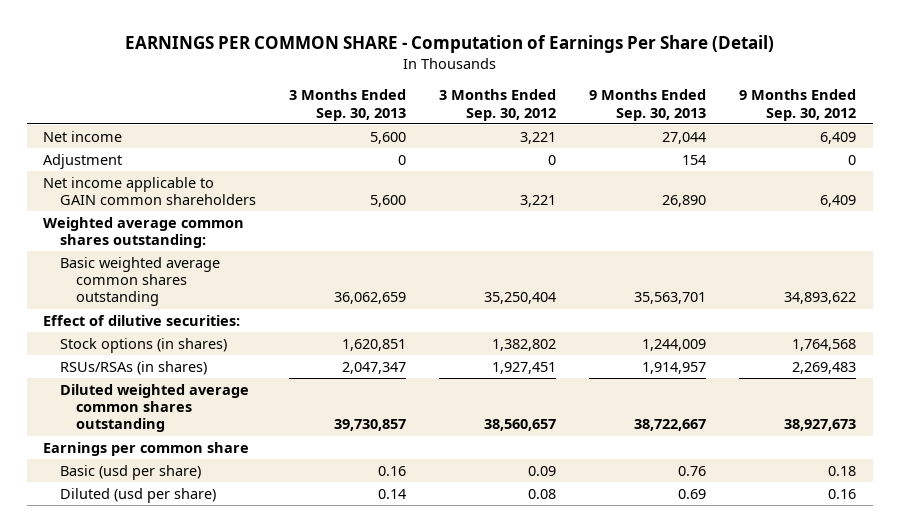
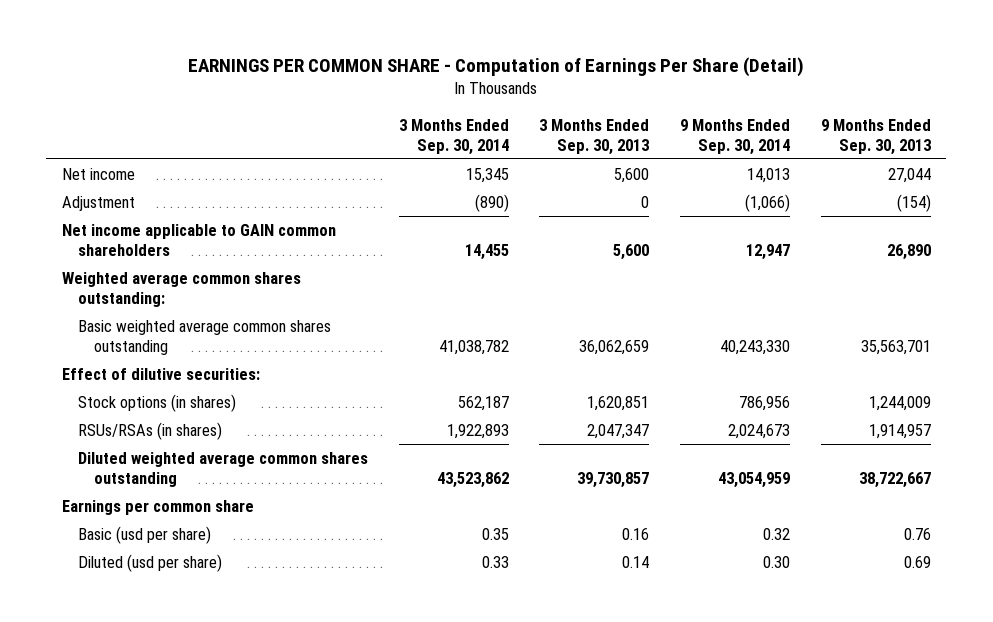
- | 3 Months Ended Sep. 30, 2013 | 3 Months Ended Sep. 30, 2012 | 9 Months Ended Sep. 30, 2013 | 9 Months Ended Sep. 30, 2012
+ | 3 Months Ended Sep. 30, 2014 | 3 Months Ended Sep. 30, 2013 | 9 Months Ended Sep. 30, 2014 | 9 Months Ended Sep. 30, 2013
- Adjustment | 0 | 0 | 154 | 0
+ Adjustment | (890) | 0 | (1,066) | (154)

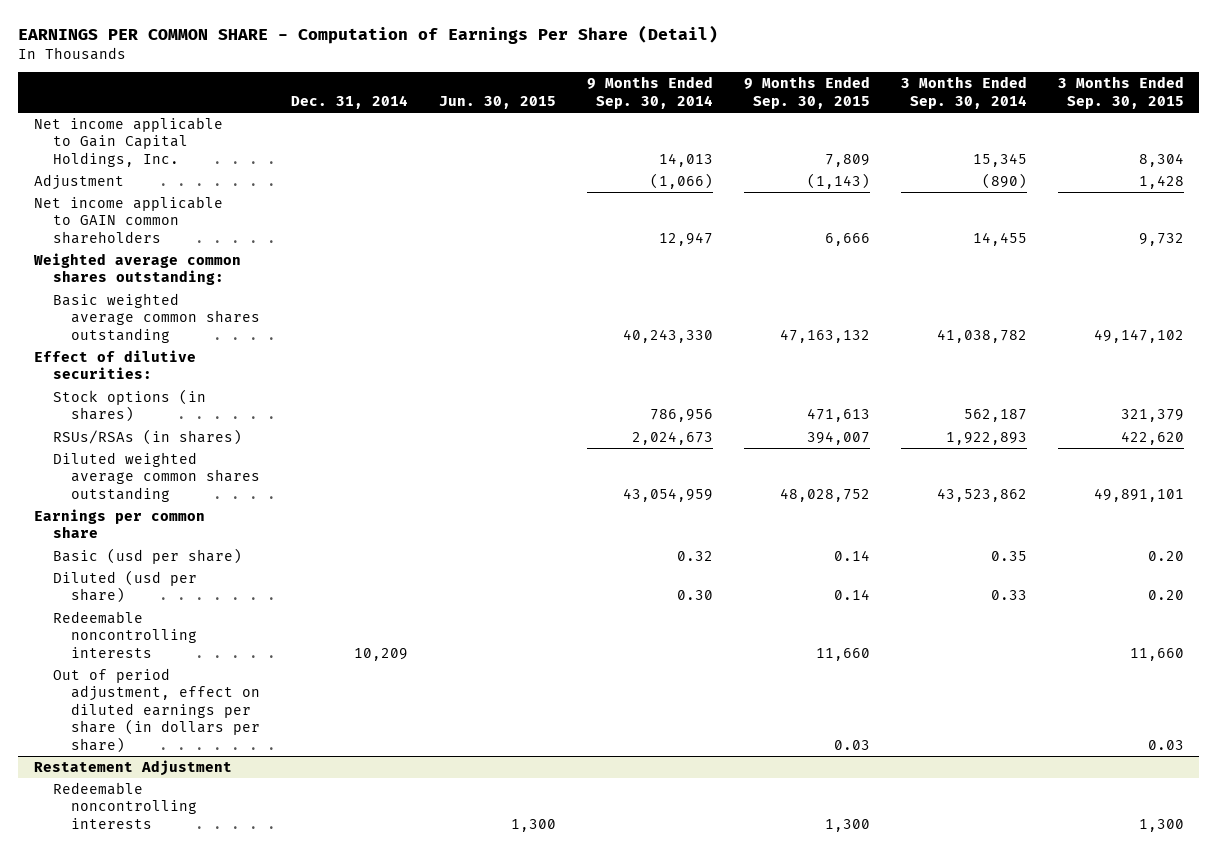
- | 3 Months Ended Sep. 30, 2014 | 3 Months Ended Sep. 30, 2013 | 9 Months Ended Sep. 30, 2014 | 9 Months Ended Sep. 30, 2013
+ | Dec. 31, 2014 | Jun. 30, 2015 | 9 Months Ended Sep. 30, 2014 | 9 Months Ended Sep. 30, 2015 | 3 Months Ended Sep. 30, 2014 | 3 Months Ended Sep. 30, 2015
- Net income | 15,345 | 5,600 | 14,013 | 27,044
+ Net income applicable to Gain Capital Holdings, Inc. | | | 14,013 | 7,809 | 15,345 | 8,304
+ Redeemable noncontrolling interests | 10,209 | | | 11,660 | | 11,660
+ Out of period adjustment, effect on diluted earnings per share (in dollars per share) | | | | 0.03 | | 0.03
+ Restatement Adjustment
+ Redeemable noncontrolling interests | | 1,300 | | 1,300 | | 1,300

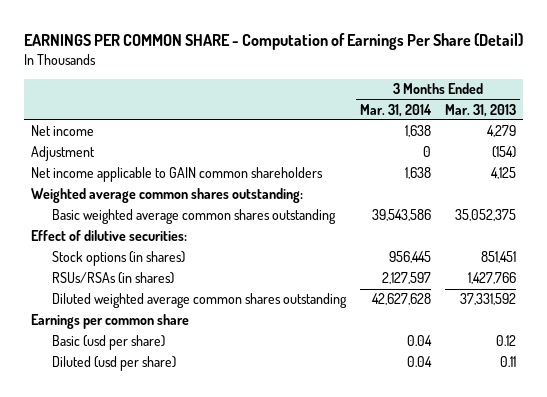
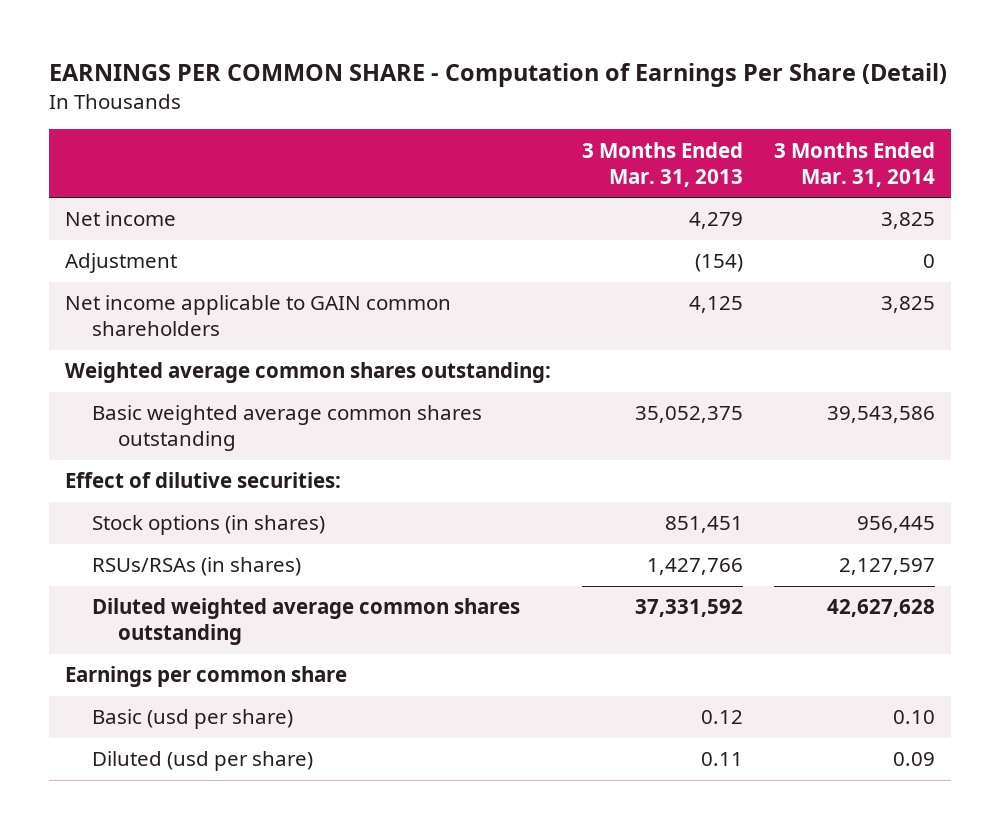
- | 3 Months Ended Mar. 31, 2014 | 3 Months Ended Mar. 31, 2013
+ | 3 Months Ended Mar. 31, 2013 | 3 Months Ended Mar. 31, 2014
- Net income | 1,638 | 4,279
+ Net income | 4,279 | 3,825
- Net income applicable to GAIN common shareholders | 1,638 | 4,125
+ Net income applicable to GAIN common shareholders | 4,125 | 3,825
- Basic (usd per share) | 0.04 | 0.12
- Diluted (usd per share) | 0.04 | 0.11
+ Basic (usd per share) | 0.12 | 0.10
+ Diluted (usd per share) | 0.11 | 0.09

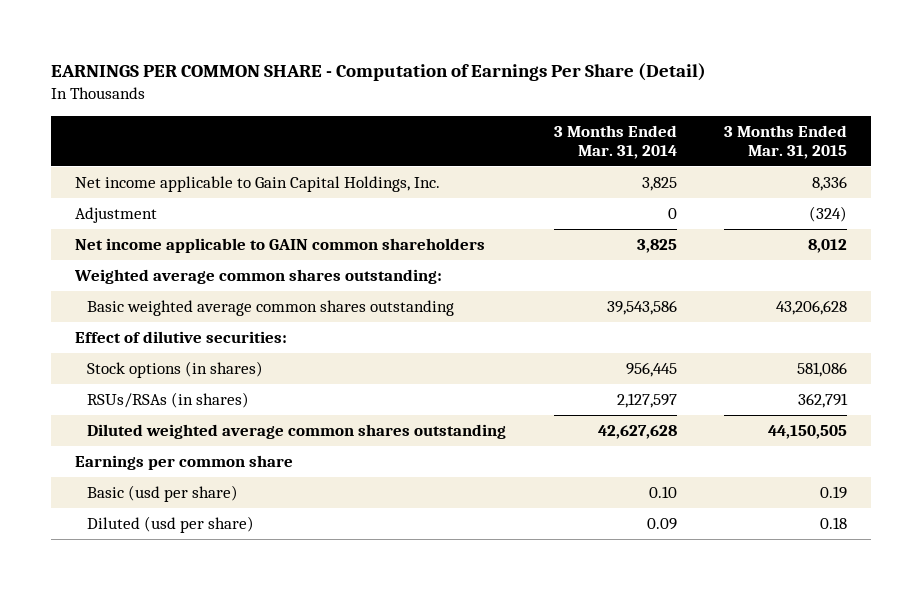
- | 3 Months Ended Mar. 31, 2013 | 3 Months Ended Mar. 31, 2014
+ | 3 Months Ended Mar. 31, 2014 | 3 Months Ended Mar. 31, 2015
- Net income | 4,279 | 3,825
+ Net income applicable to Gain Capital Holdings, Inc. | 3,825 | 8,336

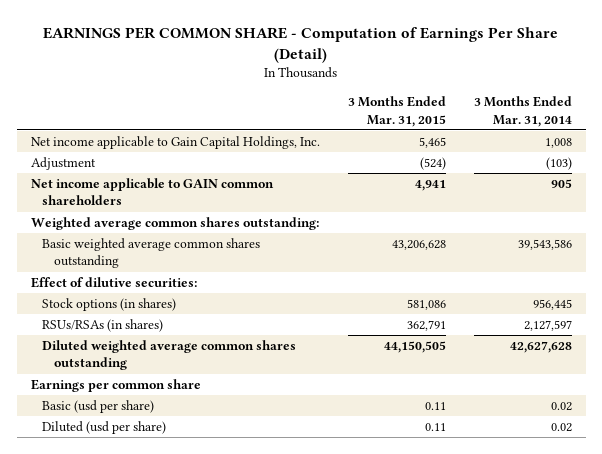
- | 3 Months Ended Mar. 31, 2014 | 3 Months Ended Mar. 31, 2015
+ | 3 Months Ended Mar. 31, 2015 | 3 Months Ended Mar. 31, 2014
- Net income applicable to Gain Capital Holdings, Inc. | 3,825 | 8,336
- Adjustment | 0 | (324)
- Net income applicable to GAIN common shareholders | 3,825 | 8,012
+ Net income applicable to Gain Capital Holdings, Inc. | 5,465 | 1,008
+ Adjustment | (524) | (103)
+ Net income applicable to GAIN common shareholders | 4,941 | 905
- Basic (usd per share) | 0.10 | 0.19
- Diluted (usd per share) | 0.09 | 0.18
+ Basic (usd per share) | 0.11 | 0.02
+ Diluted (usd per share) | 0.11 | 0.02

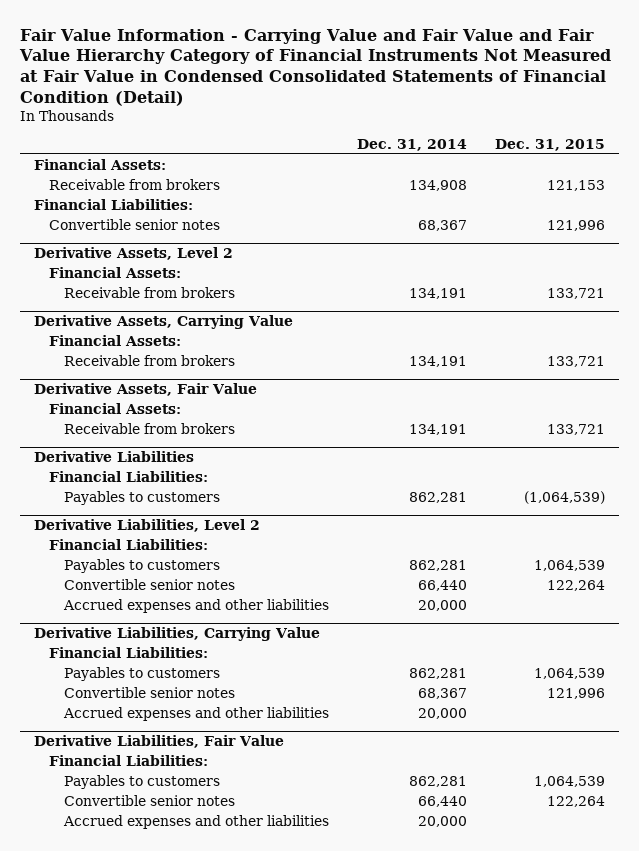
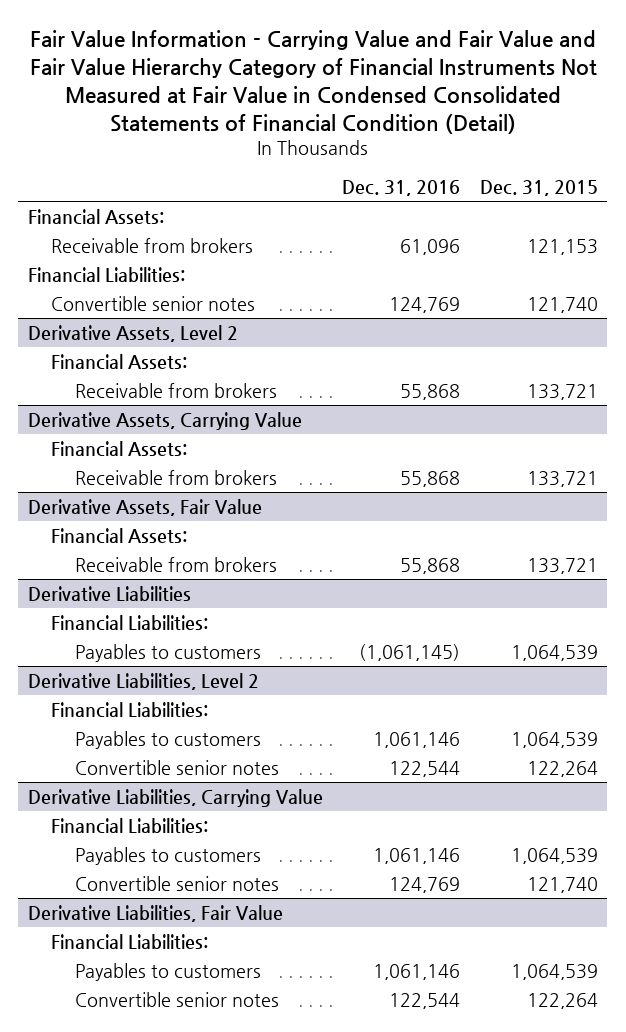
- | Dec. 31, 2014 | Dec. 31, 2015
+ | Dec. 31, 2016 | Dec. 31, 2015
- Convertible senior notes | 68,367 | 121,996
+ Convertible senior notes | 124,769 | 121,740
@ Derivative Liabilities
- Payables to customers | 862,281 | (1,064,539)
+ Payables to customers | (1,061,145) | 1,064,539
@ Derivative Liabilities, Level 2
- Accrued expenses and other liabilities | 20,000 |
@ Derivative Liabilities, Carrying Value
- Convertible senior notes | 68,367 | 121,996
- Accrued expenses and other liabilities | 20,000 |
+ Convertible senior notes | 124,769 | 121,740
@ Derivative Liabilities, Fair Value
- Accrued expenses and other liabilities | 20,000 |

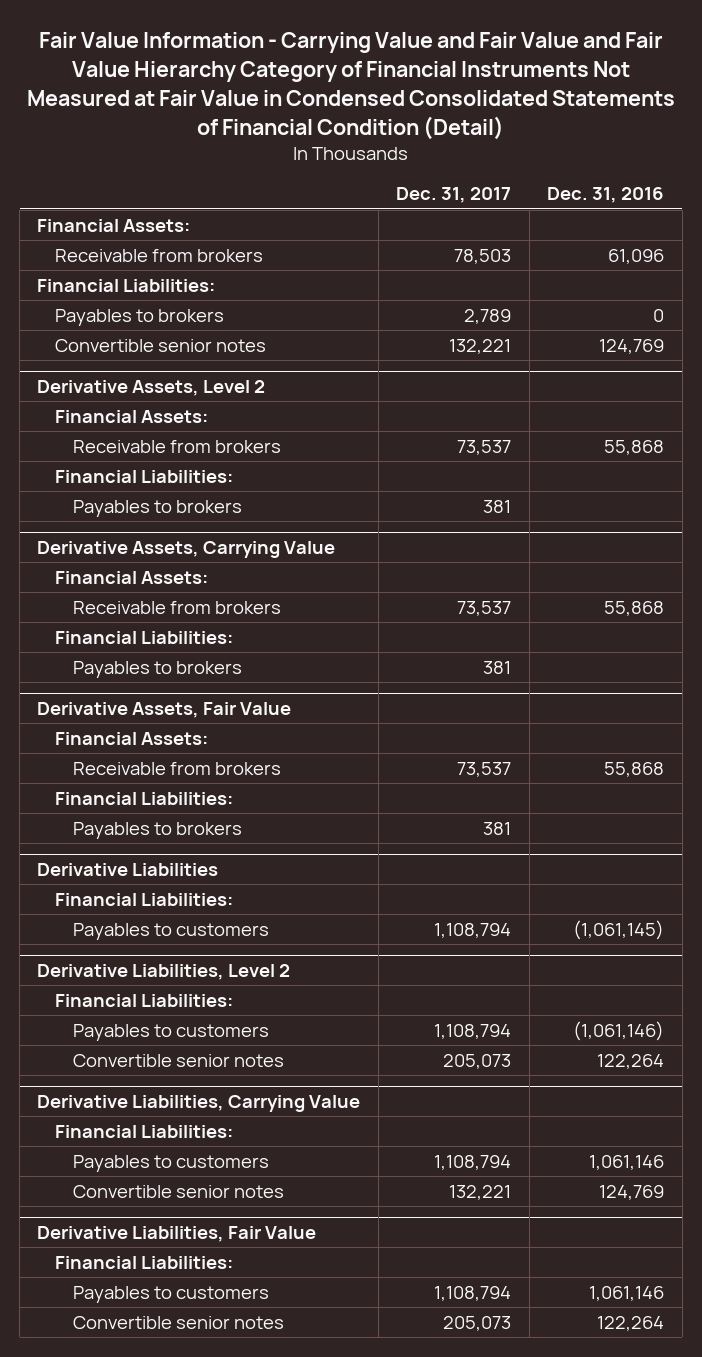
- | Dec. 31, 2016 | Dec. 31, 2015
+ | Dec. 31, 2017 | Dec. 31, 2016
+ Payables to brokers | 2,789 | 0
@ Derivative Assets, Level 2
+ Financial Liabilities:
+ Payables to brokers | 381 |
@ Derivative Assets, Carrying Value
+ Financial Liabilities:
+ Payables to brokers | 381 |
@ Derivative Assets, Fair Value
+ Financial Liabilities:
+ Payables to brokers | 381 |
@ Derivative Liabilities, Level 2
- Payables to customers | 1,061,146 | 1,064,539
- Convertible senior notes | 122,544 | 122,264
+ Payables to customers | 1,108,794 | (1,061,146)
+ Convertible senior notes | 205,073 | 122,264
@ Derivative Liabilities, Fair Value
- Convertible senior notes | 122,544 | 122,264
+ Convertible senior notes | 205,073 | 122,264

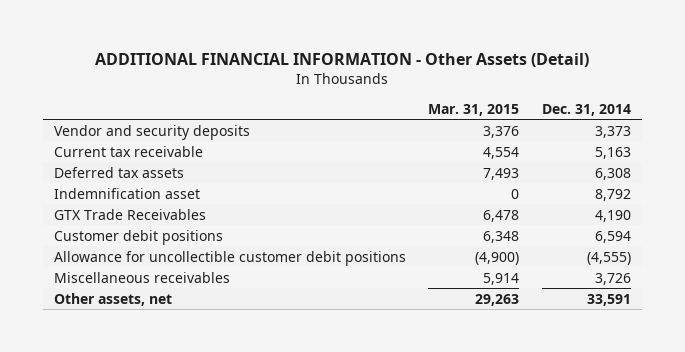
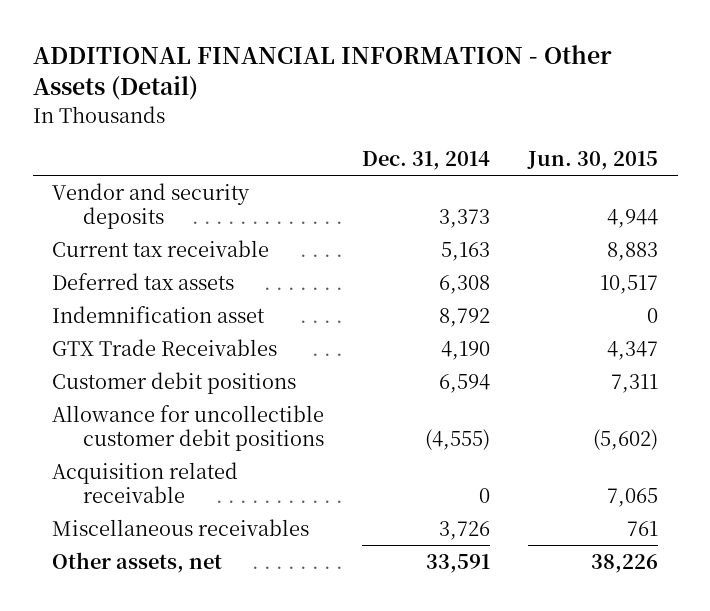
- | Mar. 31, 2015 | Dec. 31, 2014
+ | Dec. 31, 2014 | Jun. 30, 2015
+ Acquisition related receivable | 0 | 7,065

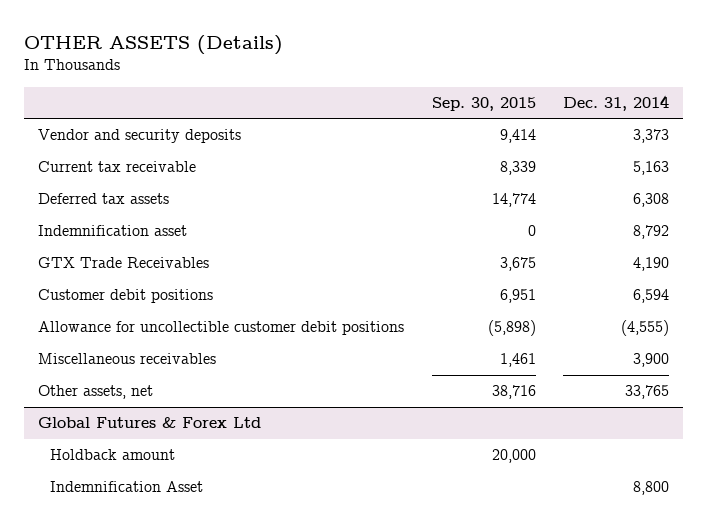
- ADDITIONAL FINANCIAL INFORMATION - Other Assets (Detail)
+ OTHER ASSETS (Details)
- | Dec. 31, 2014 | Jun. 30, 2015
+ | Sep. 30, 2015 | Dec. 31, 2014
- Acquisition related receivable | 0 | 7,065
- Miscellaneous receivables | 3,726 | 761
- Other assets, net | 33,591 | 38,226
+ Miscellaneous receivables | 1,461 | 3,900
+ Other assets, net | 38,716 | 33,765
+ Global Futures & Forex Ltd
+ Holdback amount | 20,000 |
+ Indemnification Asset | | 8,800

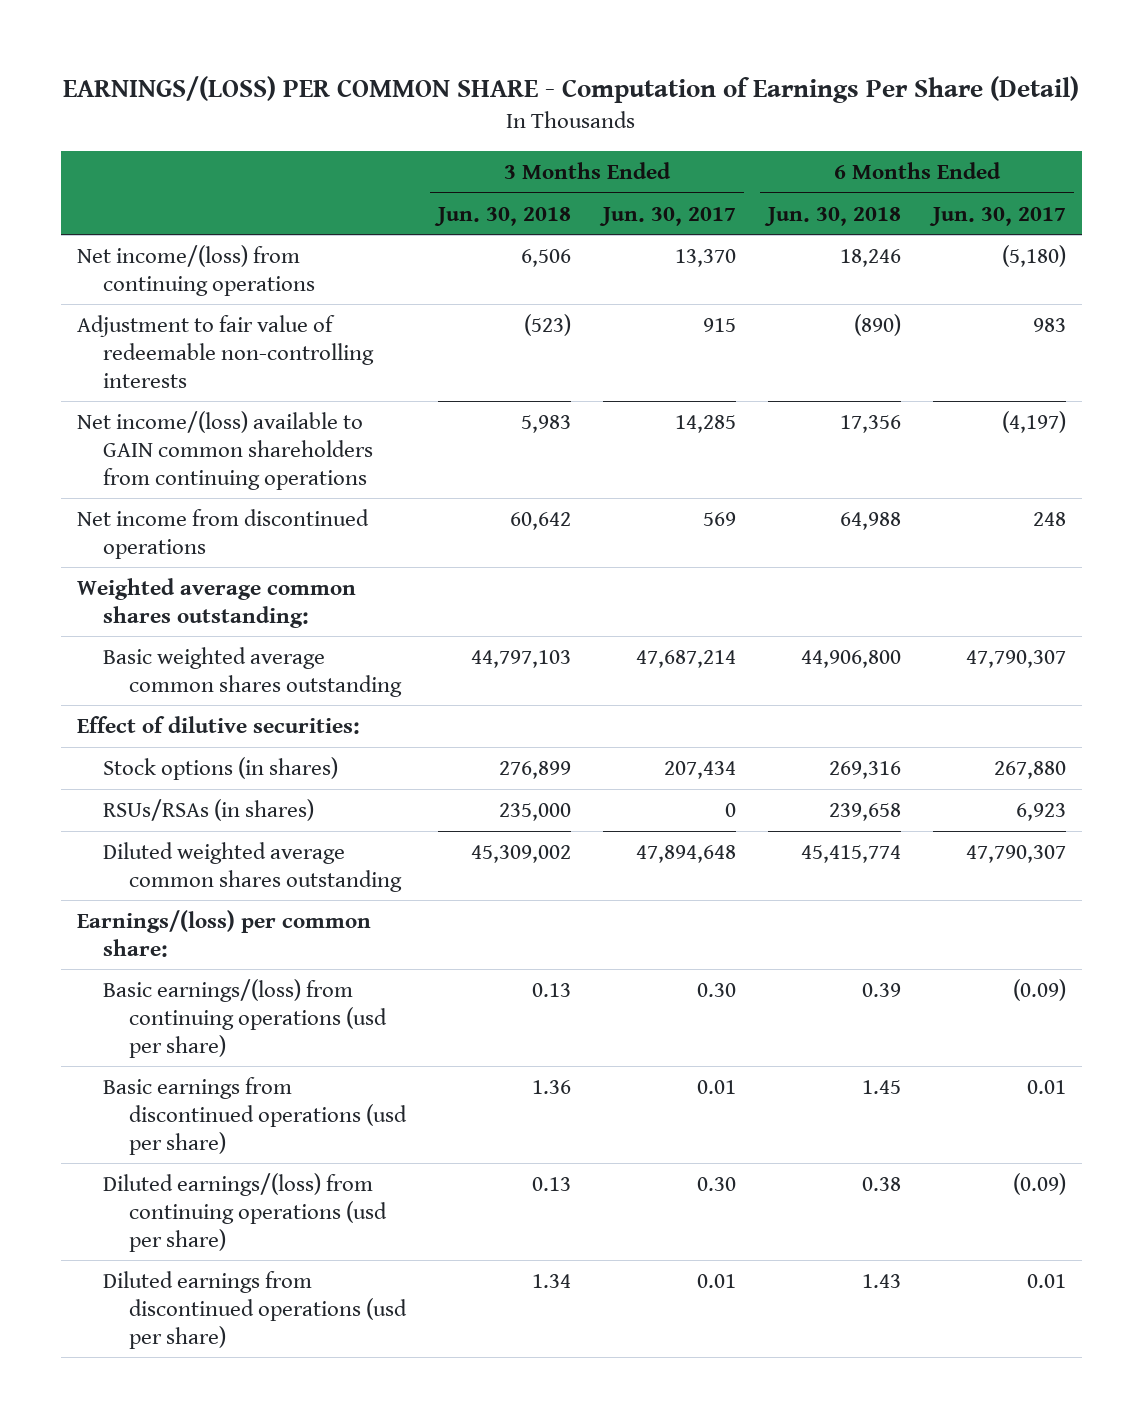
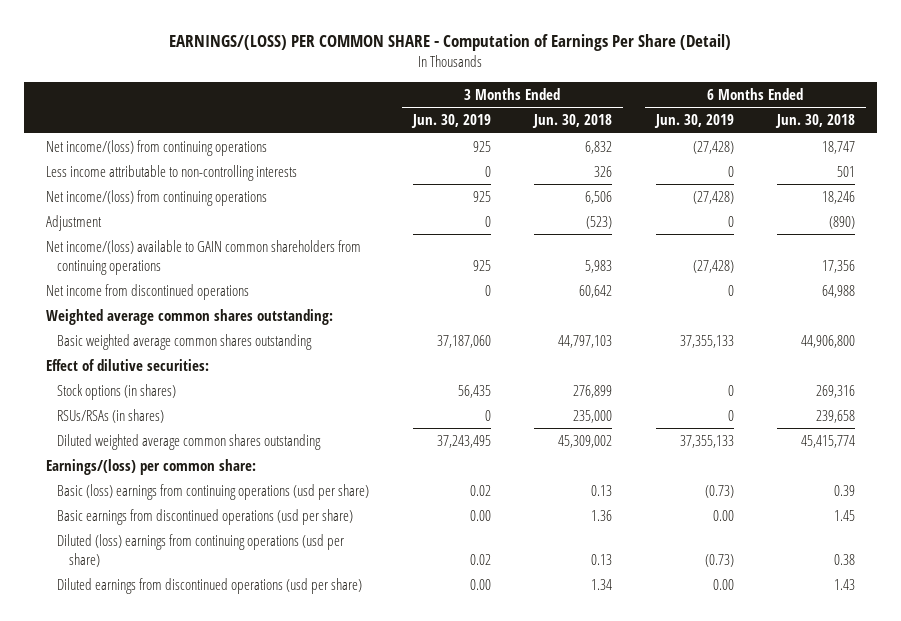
- | 3 Months Ended Jun. 30, 2018 | 3 Months Ended Jun. 30, 2017 | 6 Months Ended Jun. 30, 2018 | 6 Months Ended Jun. 30, 2017
+ | 3 Months Ended Jun. 30, 2019 | 3 Months Ended Jun. 30, 2018 | 6 Months Ended Jun. 30, 2019 | 6 Months Ended Jun. 30, 2018
+ Net income/(loss) from continuing operations | 925 | 6,832 | (27,428) | 18,747
+ Less income attributable to non-controlling interests | 0 | 326 | 0 | 501
- Adjustment to fair value of redeemable non-controlling interests | (523) | 915 | (890) | 983
+ Adjustment | 0 | (523) | 0 | (890)
- Basic earnings/(loss) from continuing operations (usd per share) | 0.13 | 0.30 | 0.39 | (0.09)
+ Basic (loss) earnings from continuing operations (usd per share) | 0.02 | 0.13 | (0.73) | 0.39
- Diluted earnings/(loss) from continuing operations (usd per share) | 0.13 | 0.30 | 0.38 | (0.09)
+ Diluted (loss) earnings from continuing operations (usd per share) | 0.02 | 0.13 | (0.73) | 0.38

